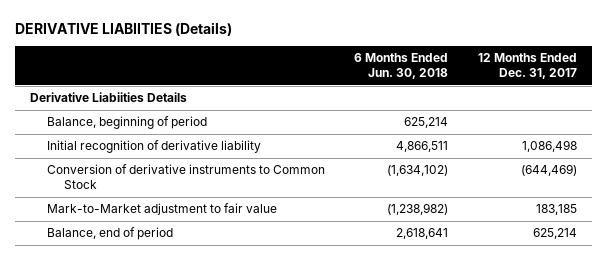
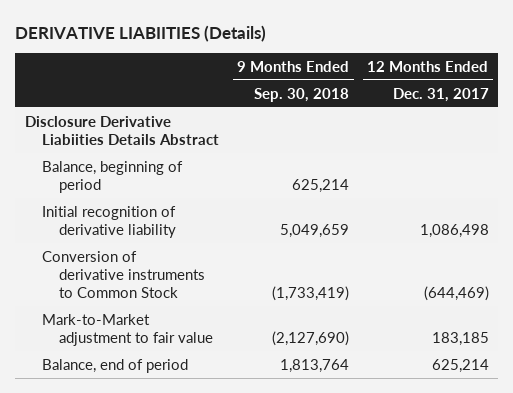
- | 6 Months Ended Jun. 30, 2018 | 12 Months Ended Dec. 31, 2017
+ | 9 Months Ended Sep. 30, 2018 | 12 Months Ended Dec. 31, 2017
- Derivative Liabiities Details
+ Disclosure Derivative Liabiities Details Abstract

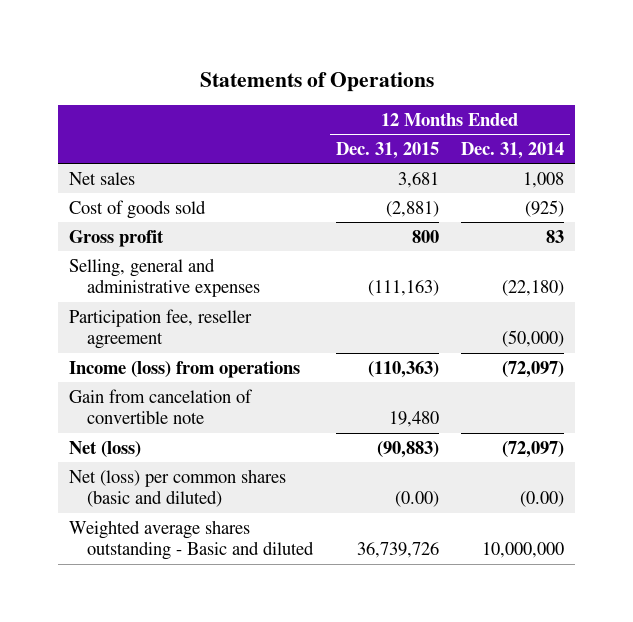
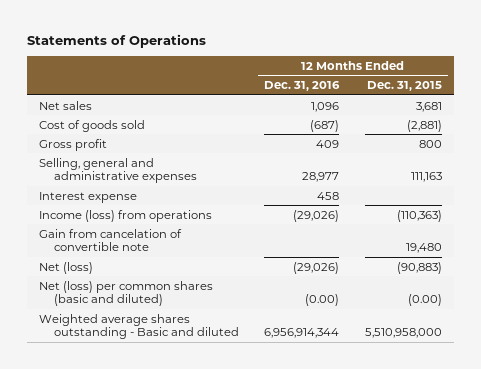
- | 12 Months Ended Dec. 31, 2015 | 12 Months Ended Dec. 31, 2014
+ | 12 Months Ended Dec. 31, 2016 | 12 Months Ended Dec. 31, 2015
- Selling, general and administrative expenses | (111,163) | (22,180)
- Participation fee, reseller agreement | | (50,000)
+ Selling, general and administrative expenses | 28,977 | 111,163
+ Interest expense | 458 |
- Weighted average shares outstanding - Basic and diluted | 36,739,726 | 10,000,000
+ Weighted average shares outstanding - Basic and diluted | 6,956,914,344 | 5,510,958,000

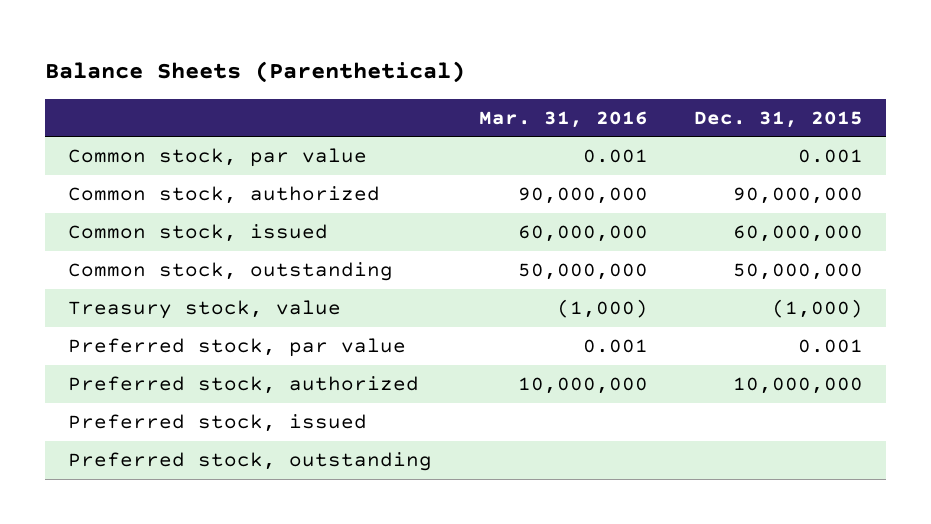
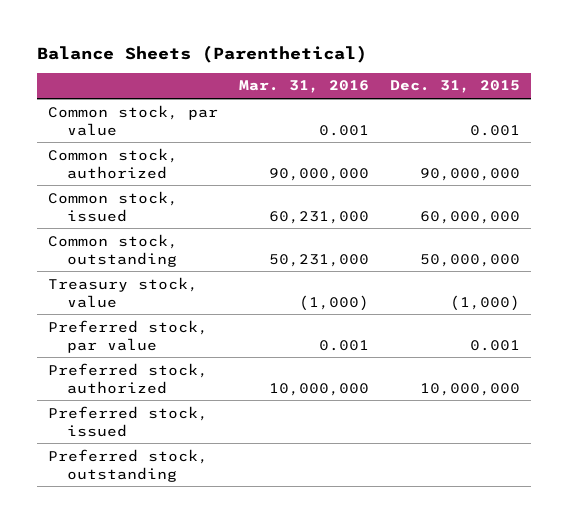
- Common stock, issued | 60,000,000 | 60,000,000
- Common stock, outstanding | 50,000,000 | 50,000,000
+ Common stock, issued | 60,231,000 | 60,000,000
+ Common stock, outstanding | 50,231,000 | 50,000,000

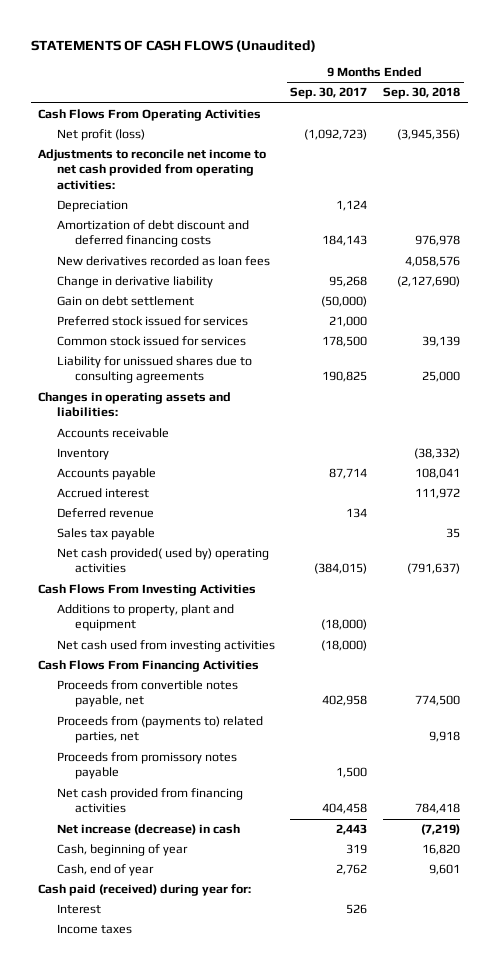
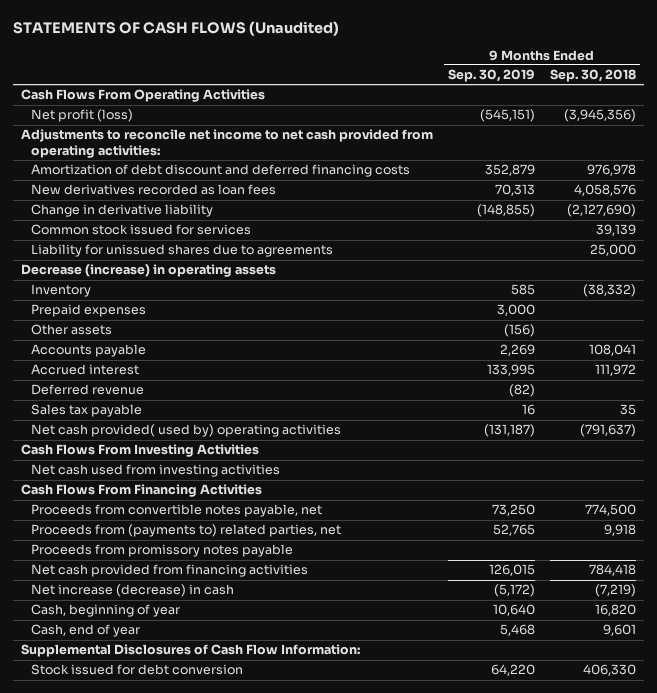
- | 9 Months Ended Sep. 30, 2017 | 9 Months Ended Sep. 30, 2018
+ | 9 Months Ended Sep. 30, 2019 | 9 Months Ended Sep. 30, 2018
- Depreciation | 1,124 |
- Gain on debt settlement | (50,000) |
- Preferred stock issued for services | 21,000 |
- Liability for unissued shares due to consulting agreements | 190,825 | 25,000
- Changes in operating assets and liabilities:
- Accounts receivable
+ Liability for unissued shares due to agreements | | 25,000
+ Decrease (increase) in operating assets
+ Prepaid expenses | 3,000 |
+ Other assets | (156) |
- Additions to property, plant and equipment | (18,000) |
- Cash paid (received) during year for:
- Interest | 526 |
- Income taxes
+ Supplemental Disclosures of Cash Flow Information:
+ Stock issued for debt conversion | 64,220 | 406,330

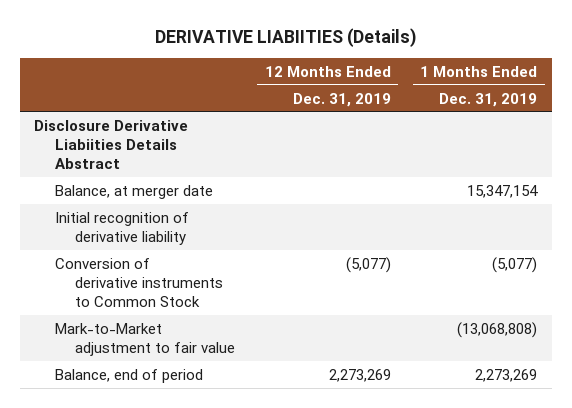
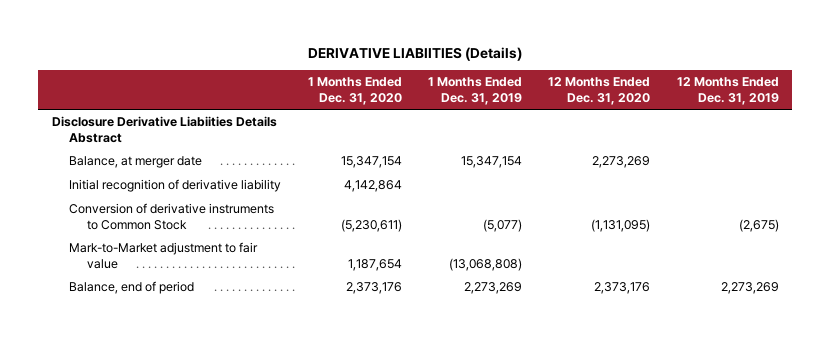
- | 12 Months Ended Dec. 31, 2019 | 1 Months Ended Dec. 31, 2019
+ | 1 Months Ended Dec. 31, 2020 | 1 Months Ended Dec. 31, 2019 | 12 Months Ended Dec. 31, 2020 | 12 Months Ended Dec. 31, 2019
- Conversion of derivative instruments to Common Stock | (5,077) | (5,077)
+ Conversion of derivative instruments to Common Stock | (5,230,611) | (5,077) | (1,131,095) | (2,675)

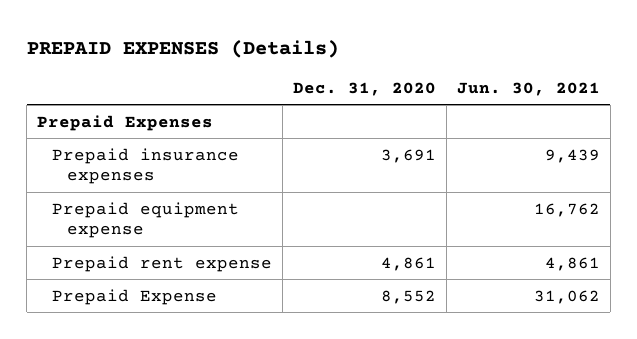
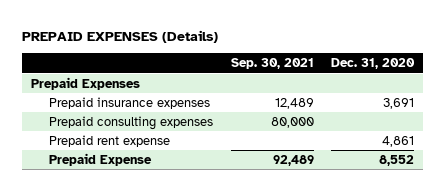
- | Dec. 31, 2020 | Jun. 30, 2021
+ | Sep. 30, 2021 | Dec. 31, 2020
- Prepaid equipment expense | | 16,762
+ Prepaid consulting expenses | 80,000 |

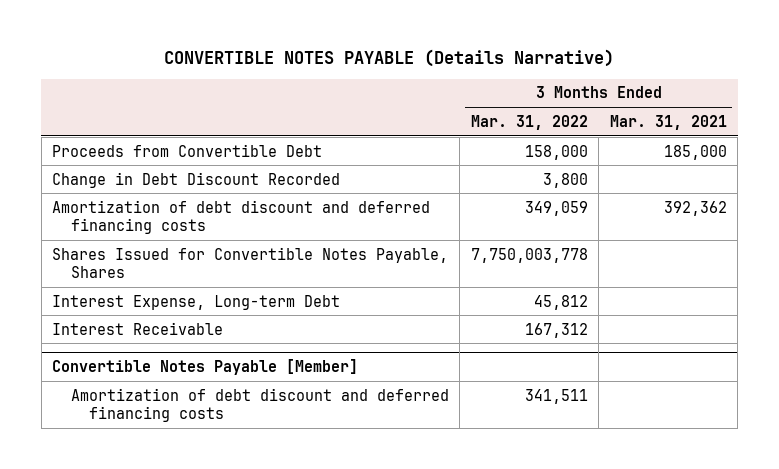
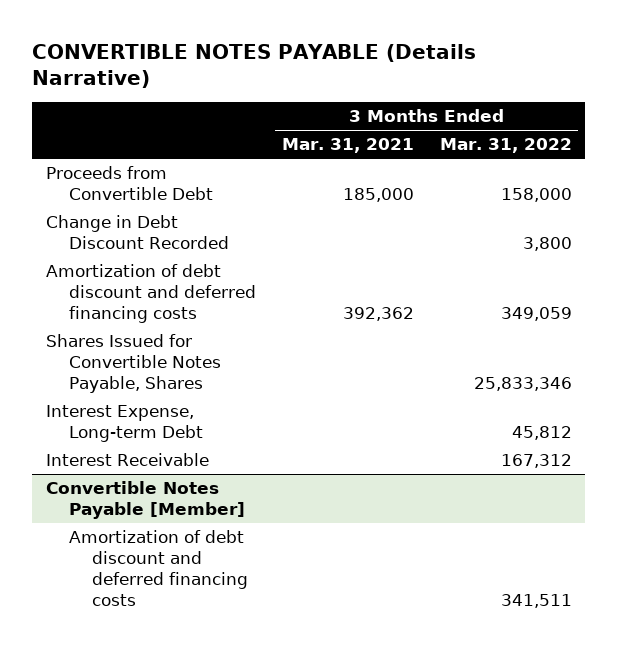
- | 3 Months Ended Mar. 31, 2022 | 3 Months Ended Mar. 31, 2021
+ | 3 Months Ended Mar. 31, 2021 | 3 Months Ended Mar. 31, 2022
- Shares Issued for Convertible Notes Payable, Shares | 7,750,003,778 |
+ Shares Issued for Convertible Notes Payable, Shares | | 25,833,346

